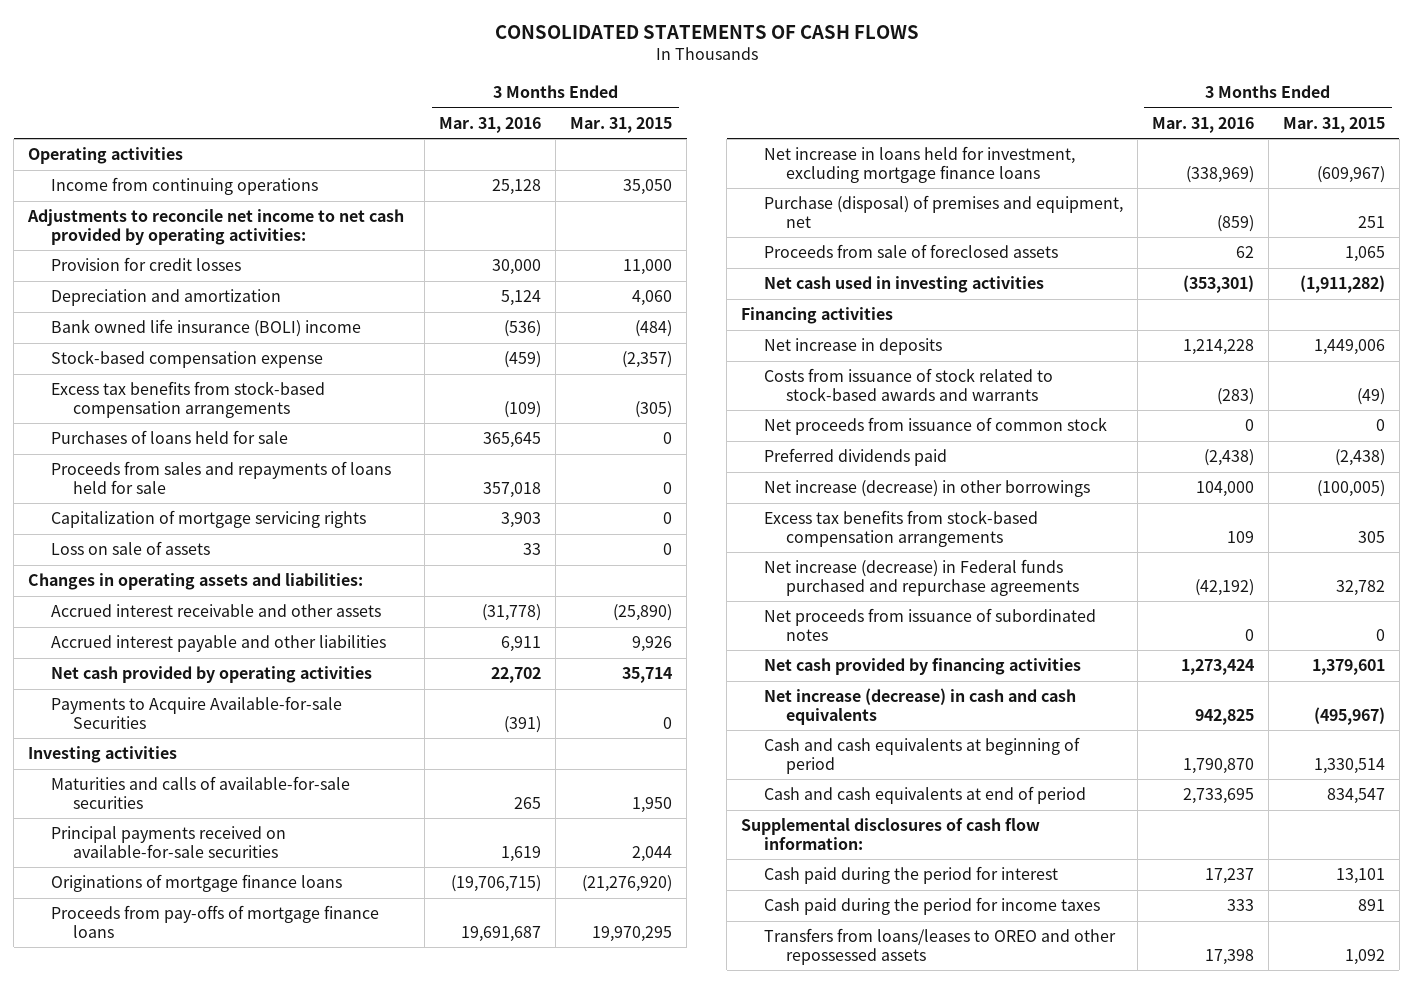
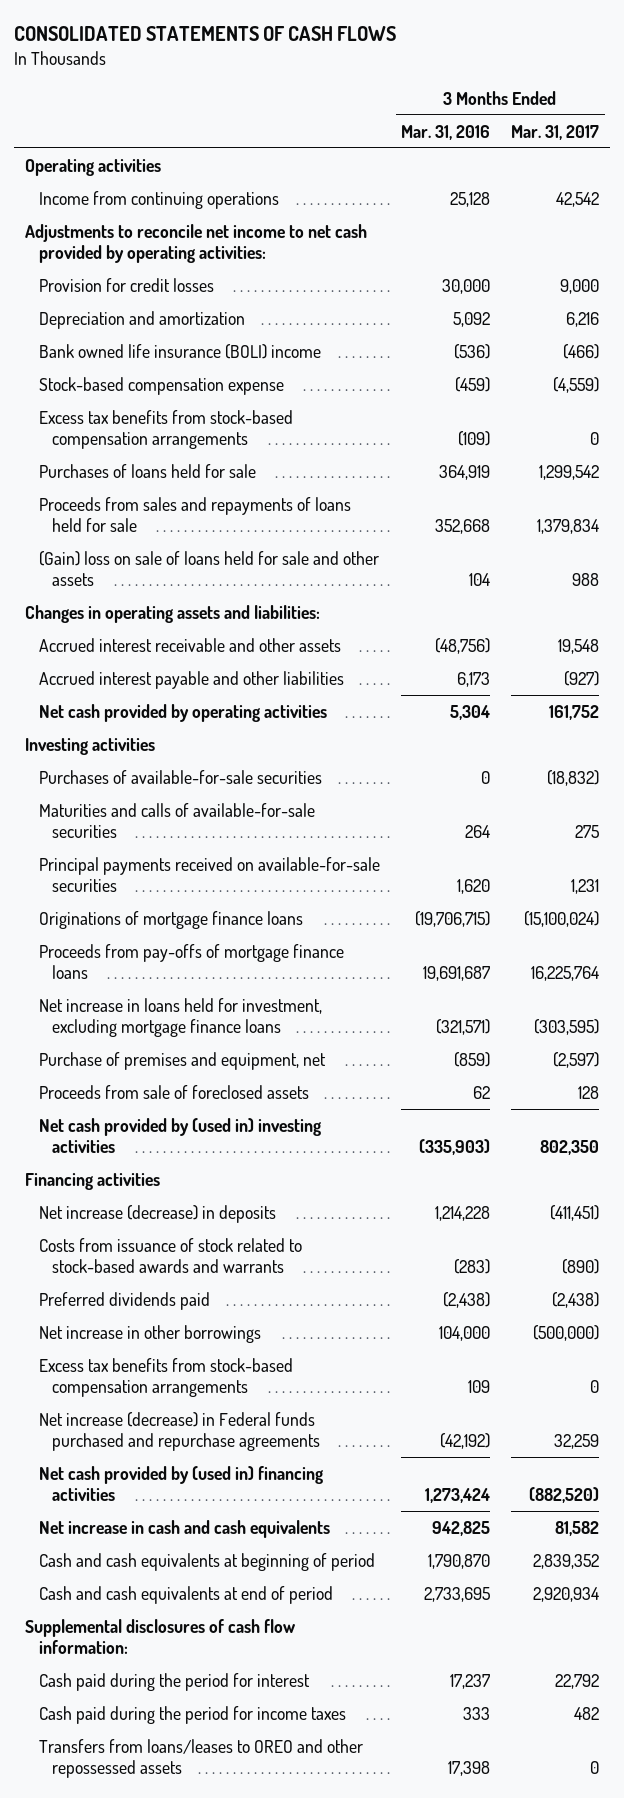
- | 3 Months Ended Mar. 31, 2016 | 3 Months Ended Mar. 31, 2015
+ | 3 Months Ended Mar. 31, 2016 | 3 Months Ended Mar. 31, 2017
- Depreciation and amortization | 5,124 | 4,060
+ Depreciation and amortization | 5,092 | 6,216
- Purchases of loans held for sale | 365,645 | 0
- Proceeds from sales and repayments of loans held for sale | 357,018 | 0
- Capitalization of mortgage servicing rights | 3,903 | 0
- Loss on sale of assets | 33 | 0
+ Purchases of loans held for sale | 364,919 | 1,299,542
+ Proceeds from sales and repayments of loans held for sale | 352,668 | 1,379,834
+ (Gain) loss on sale of loans held for sale and other assets | 104 | 988
- Accrued interest receivable and other assets | (31,778) | (25,890)
- Accrued interest payable and other liabilities | 6,911 | 9,926
- Net cash provided by operating activities | 22,702 | 35,714
- Payments to Acquire Available-for-sale Securities | (391) | 0
+ Accrued interest receivable and other assets | (48,756) | 19,548
+ Accrued interest payable and other liabilities | 6,173 | (927)
+ Net cash provided by operating activities | 5,304 | 161,752
- Maturities and calls of available-for-sale securities | 265 | 1,950
- Principal payments received on available-for-sale securities | 1,619 | 2,044
+ Purchases of available-for-sale securities | 0 | (18,832)
+ Maturities and calls of available-for-sale securities | 264 | 275
+ Principal payments received on available-for-sale securities | 1,620 | 1,231
- Net increase in loans held for investment, excluding mortgage finance loans | (338,969) | (609,967)
- Purchase (disposal) of premises and equipment, net | (859) | 251
+ Net increase in loans held for investment, excluding mortgage finance loans | (321,571) | (303,595)
+ Purchase of premises and equipment, net | (859) | (2,597)
- Net cash used in investing activities | (353,301) | (1,911,282)
+ Net cash provided by (used in) investing activities | (335,903) | 802,350
- Net increase in deposits | 1,214,228 | 1,449,006
+ Net increase (decrease) in deposits | 1,214,228 | (411,451)
- Net proceeds from issuance of common stock | 0 | 0
- Net increase (decrease) in other borrowings | 104,000 | (100,005)
+ Net increase in other borrowings | 104,000 | (500,000)
- Net proceeds from issuance of subordinated notes | 0 | 0
- Net cash provided by financing activities | 1,273,424 | 1,379,601
- Net increase (decrease) in cash and cash equivalents | 942,825 | (495,967)
+ Net cash provided by (used in) financing activities | 1,273,424 | (882,520)
+ Net increase in cash and cash equivalents | 942,825 | 81,582

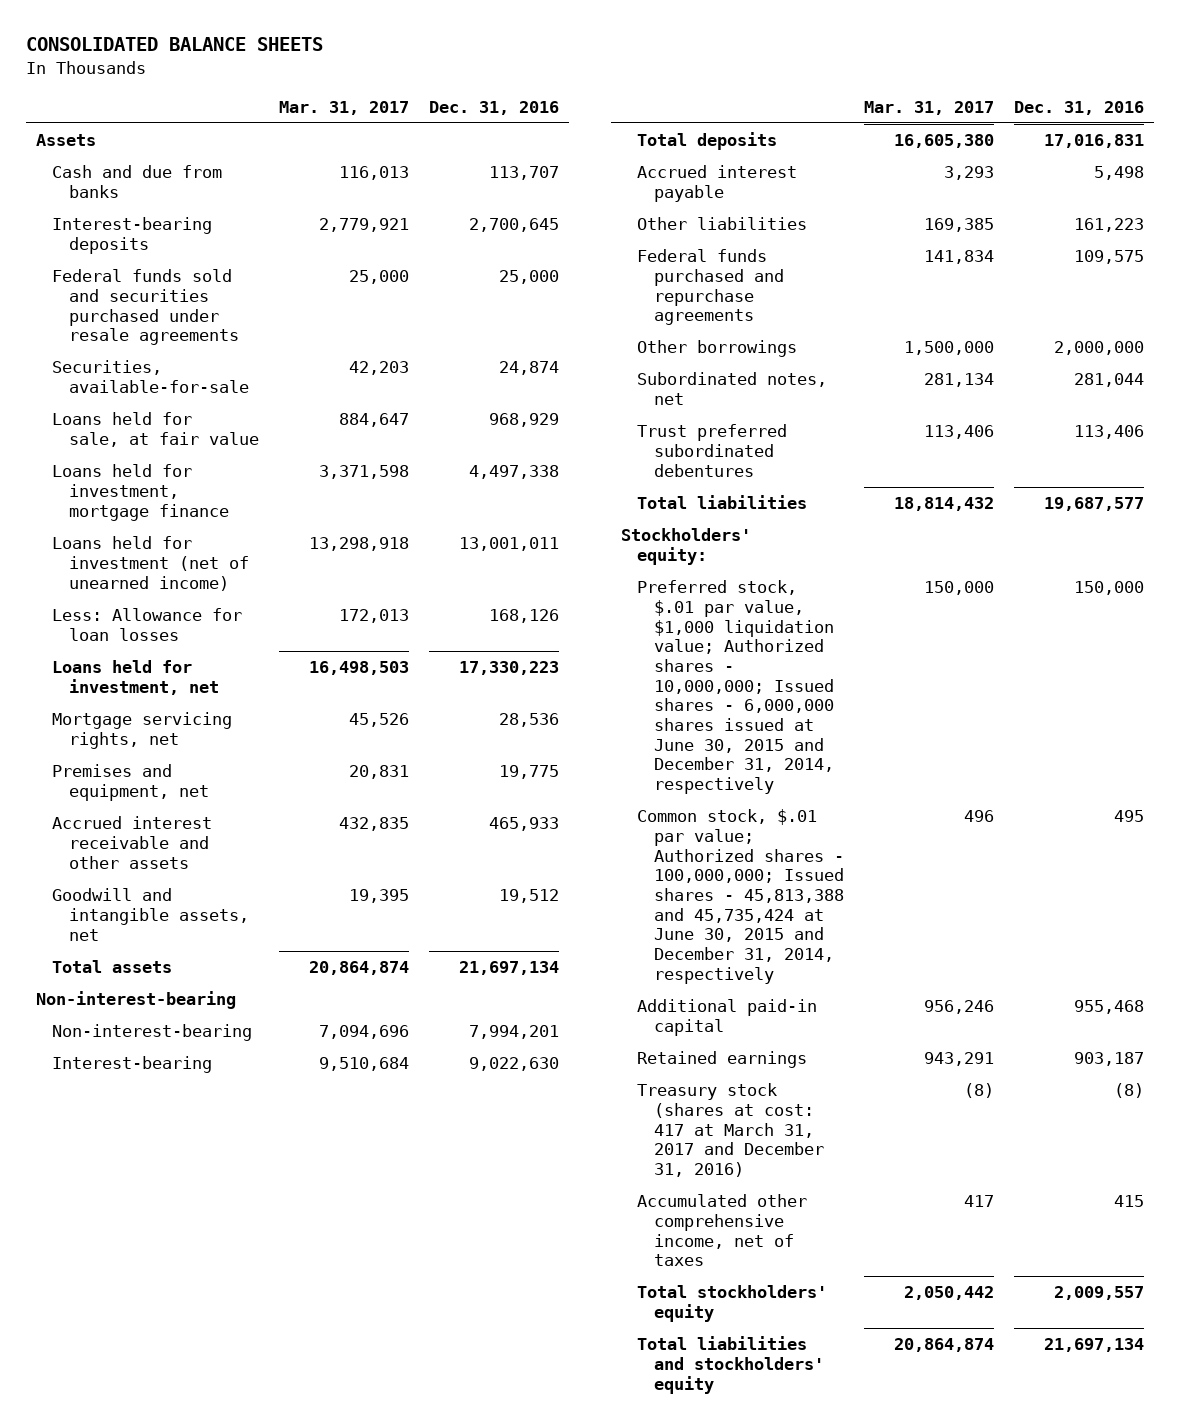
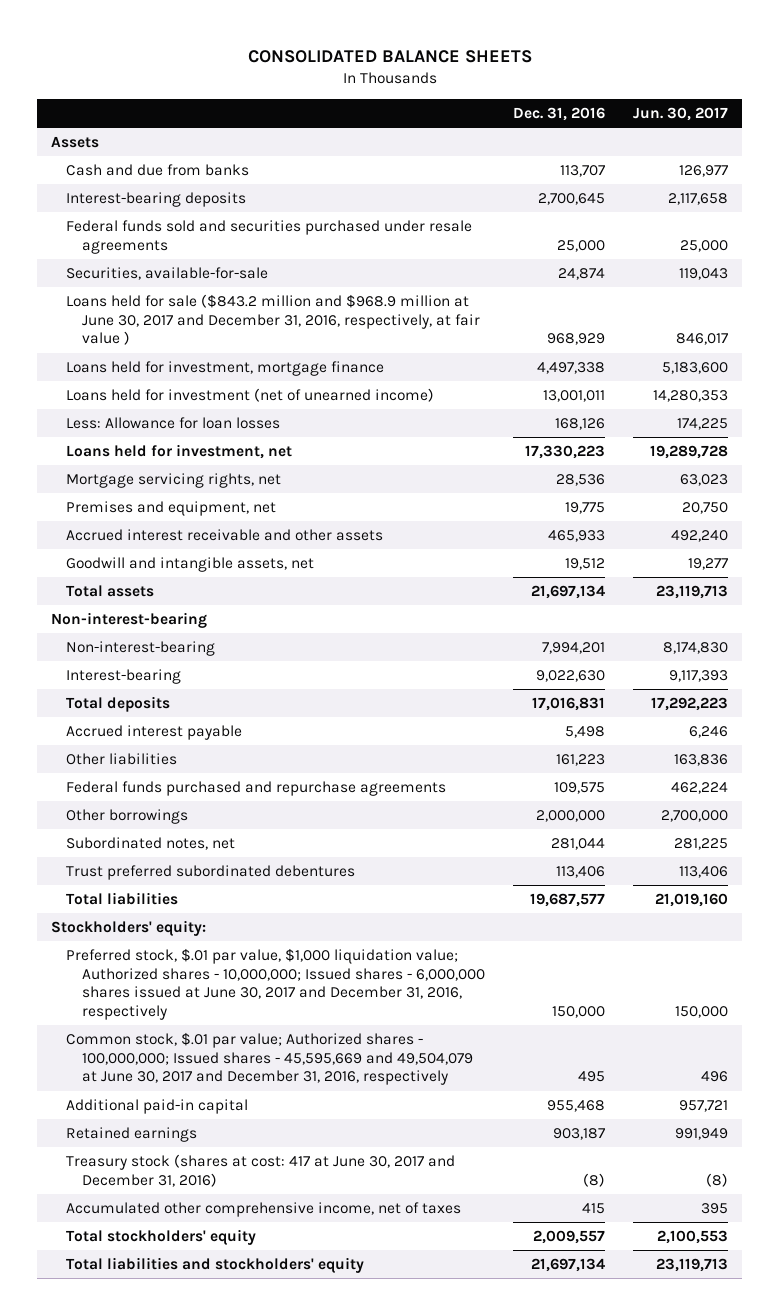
- | Mar. 31, 2017 | Dec. 31, 2016
+ | Dec. 31, 2016 | Jun. 30, 2017
- Loans held for sale, at fair value | 884,647 | 968,929
+ Loans held for sale ($843.2 million and $968.9 million at June 30, 2017 and December 31, 2016, respectively, at fair value ) | 968,929 | 846,017
- Preferred stock, $.01 par value, $1,000 liquidation value; Authorized shares - 10,000,000; Issued shares - 6,000,000 shares issued at June 30, 2015 and December 31, 2014, respectively | 150,000 | 150,000
- Common stock, $.01 par value; Authorized shares - 100,000,000; Issued shares - 45,813,388 and 45,735,424 at June 30, 2015 and December 31, 2014, respectively | 496 | 495
+ Preferred stock, $.01 par value, $1,000 liquidation value; Authorized shares - 10,000,000; Issued shares - 6,000,000 shares issued at June 30, 2017 and December 31, 2016, respectively | 150,000 | 150,000
+ Common stock, $.01 par value; Authorized shares - 100,000,000; Issued shares - 45,595,669 and 49,504,079 at June 30, 2017 and December 31, 2016, respectively | 495 | 496
- Treasury stock (shares at cost: 417 at March 31, 2017 and December 31, 2016) | (8) | (8)
+ Treasury stock (shares at cost: 417 at June 30, 2017 and December 31, 2016) | (8) | (8)

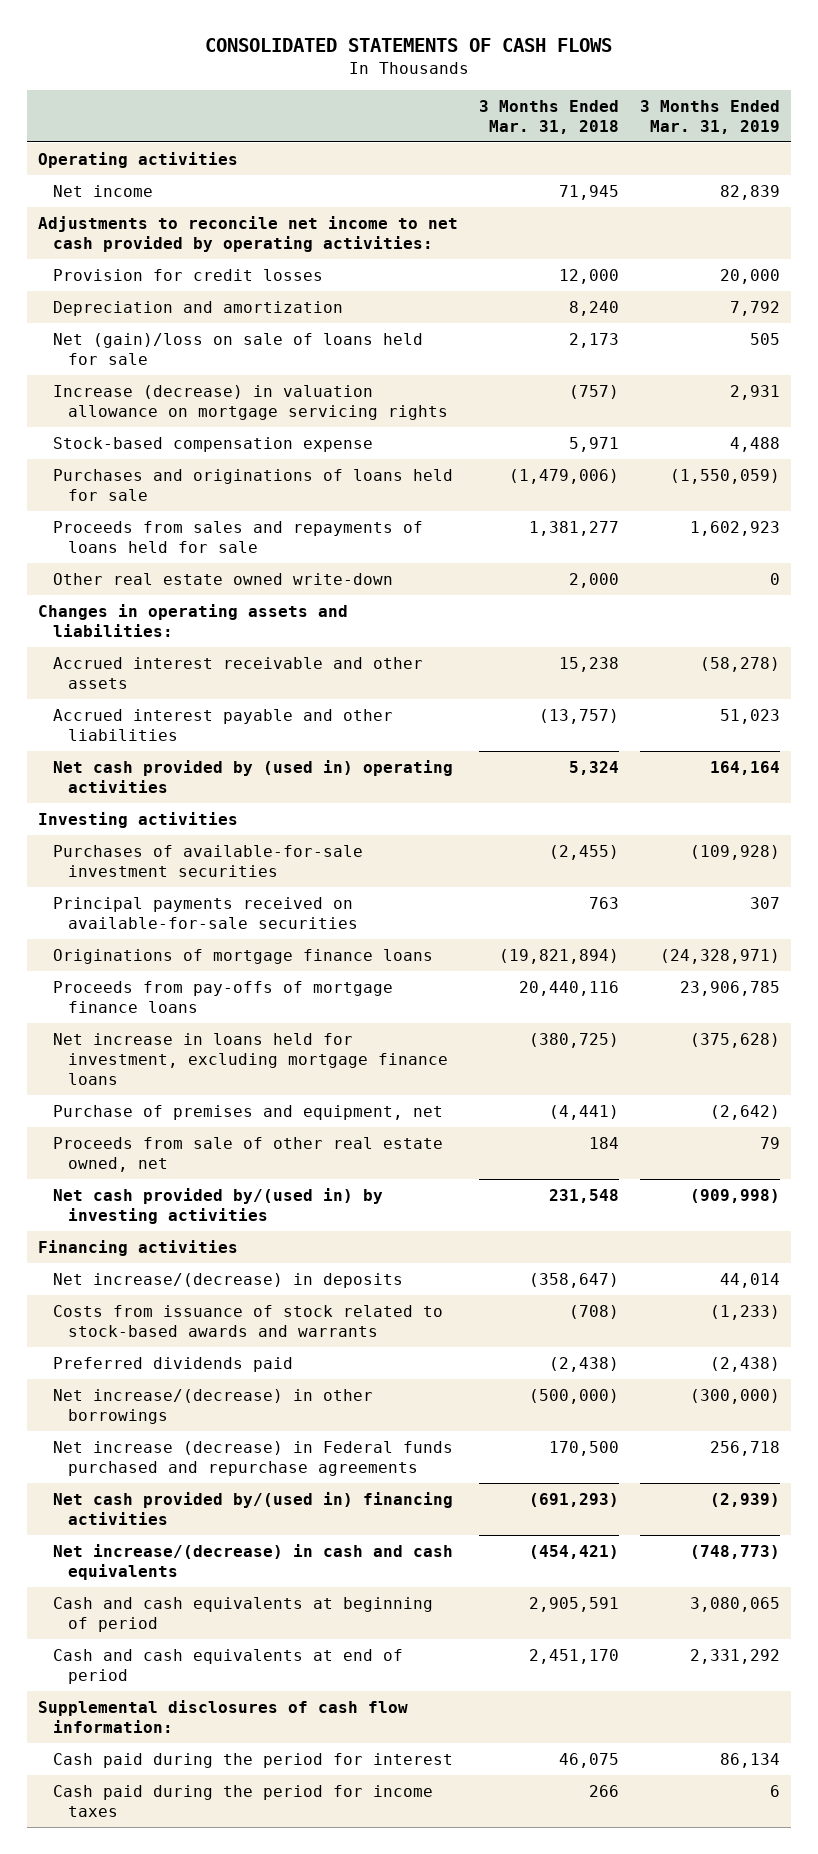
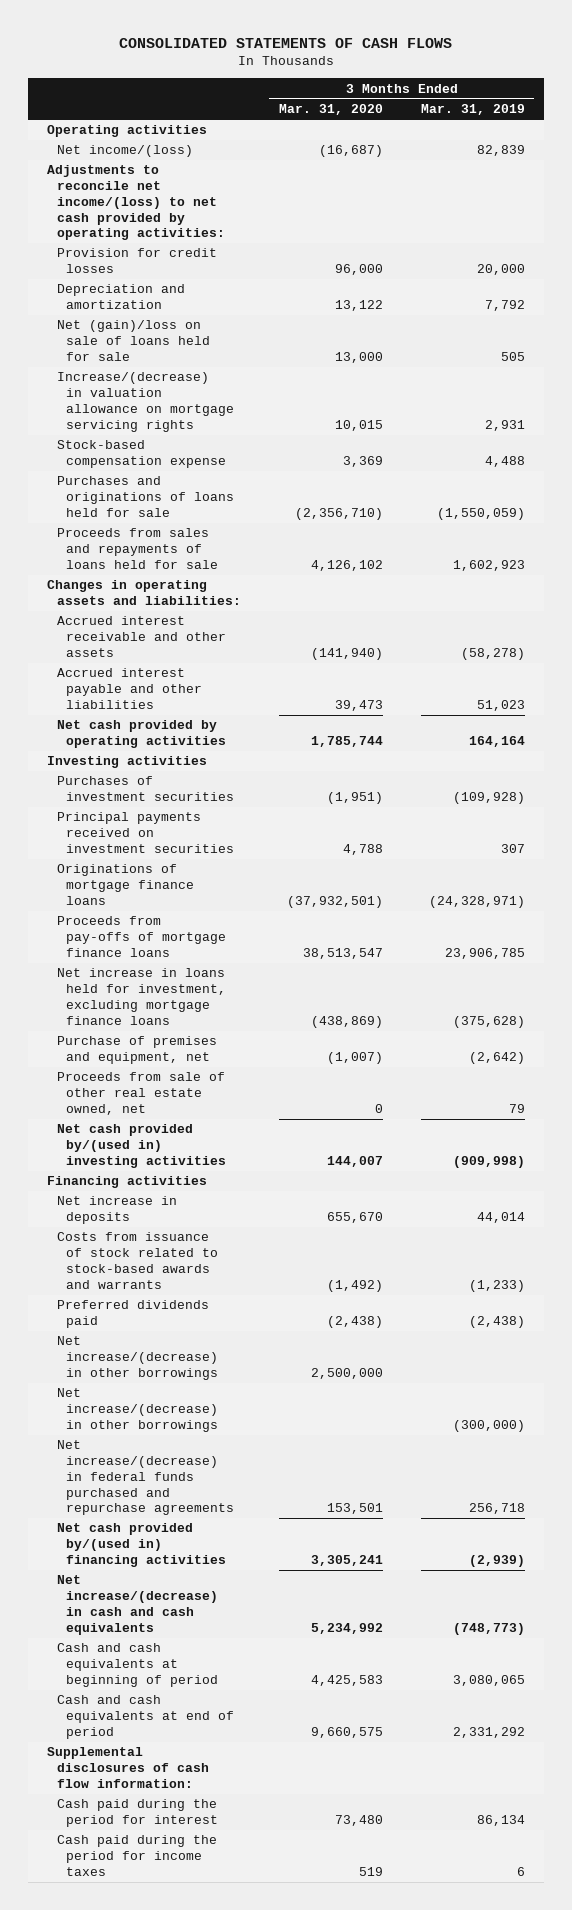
- | 3 Months Ended Mar. 31, 2018 | 3 Months Ended Mar. 31, 2019
+ | 3 Months Ended Mar. 31, 2020 | 3 Months Ended Mar. 31, 2019
- Net income | 71,945 | 82,839
- Adjustments to reconcile net income to net cash provided by operating activities:
+ Net income/(loss) | (16,687) | 82,839
+ Adjustments to reconcile net income/(loss) to net cash provided by operating activities:
- Increase (decrease) in valuation allowance on mortgage servicing rights | (757) | 2,931
+ Increase/(decrease) in valuation allowance on mortgage servicing rights | 10,015 | 2,931
- Other real estate owned write-down | 2,000 | 0
- Net cash provided by (used in) operating activities | 5,324 | 164,164
+ Net cash provided by operating activities | 1,785,744 | 164,164
- Purchases of available-for-sale investment securities | (2,455) | (109,928)
- Principal payments received on available-for-sale securities | 763 | 307
+ Purchases of investment securities | (1,951) | (109,928)
+ Principal payments received on investment securities | 4,788 | 307
- Net cash provided by/(used in) by investing activities | 231,548 | (909,998)
+ Net cash provided by/(used in) investing activities | 144,007 | (909,998)
- Net increase/(decrease) in deposits | (358,647) | 44,014
+ Net increase in deposits | 655,670 | 44,014
+ Net increase/(decrease) in other borrowings | 2,500,000 |
- Net increase (decrease) in Federal funds purchased and repurchase agreements | 170,500 | 256,718
+ Net increase/(decrease) in federal funds purchased and repurchase agreements | 153,501 | 256,718

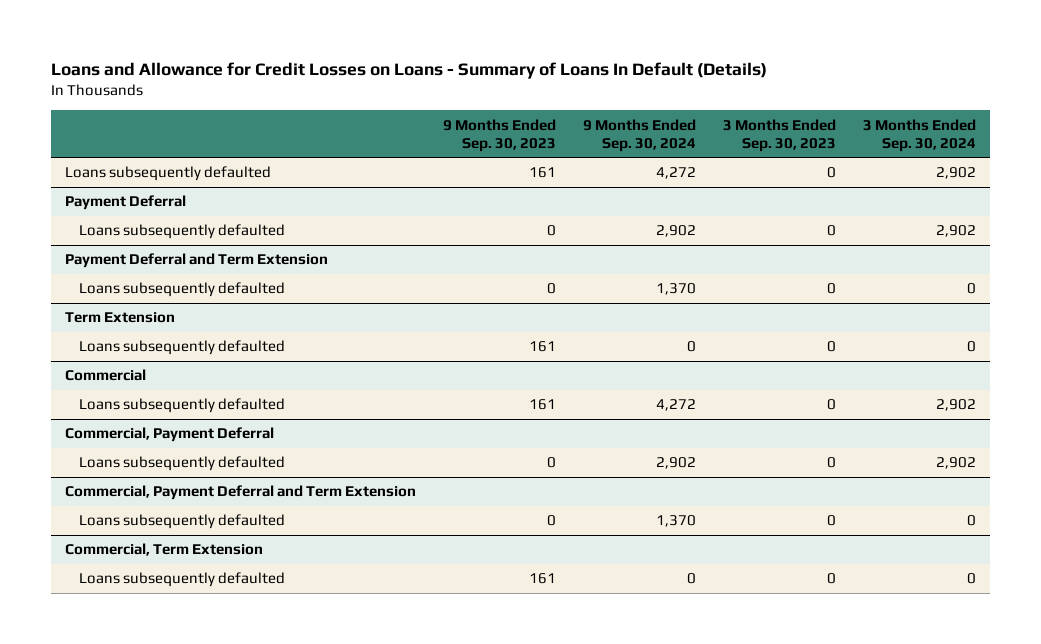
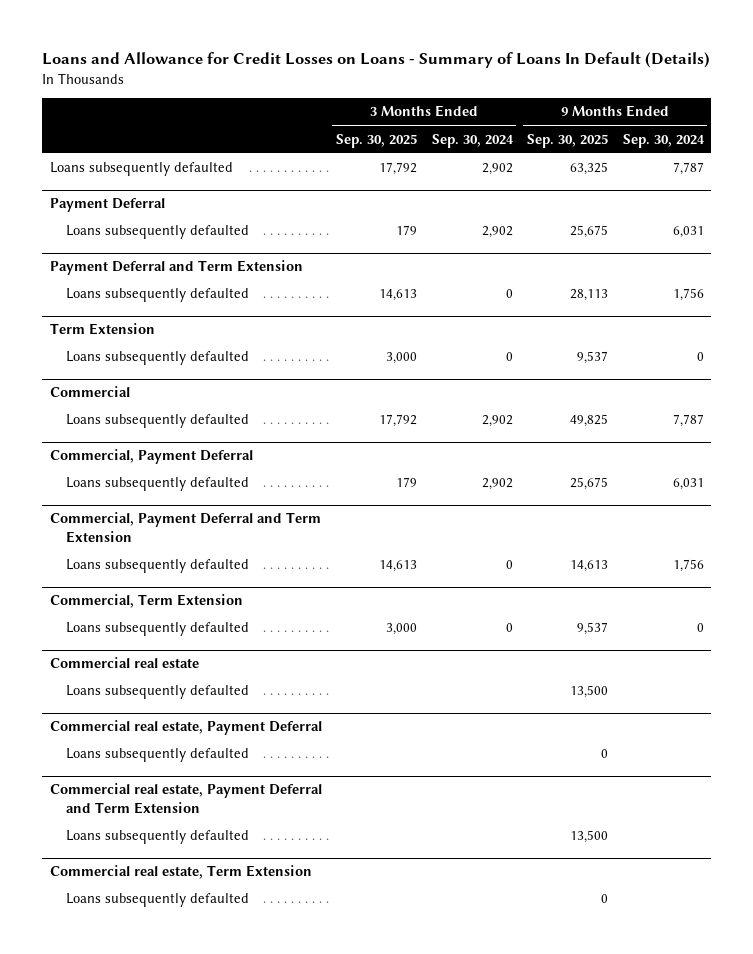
- | 9 Months Ended Sep. 30, 2023 | 9 Months Ended Sep. 30, 2024 | 3 Months Ended Sep. 30, 2023 | 3 Months Ended Sep. 30, 2024
+ | 3 Months Ended Sep. 30, 2025 | 3 Months Ended Sep. 30, 2024 | 9 Months Ended Sep. 30, 2025 | 9 Months Ended Sep. 30, 2024
- Loans subsequently defaulted | 161 | 4,272 | 0 | 2,902
+ Loans subsequently defaulted | 17,792 | 2,902 | 63,325 | 7,787
@ Payment Deferral
- Loans subsequently defaulted | 0 | 2,902 | 0 | 2,902
+ Loans subsequently defaulted | 179 | 2,902 | 25,675 | 6,031
@ Payment Deferral and Term Extension
- Loans subsequently defaulted | 0 | 1,370 | 0 | 0
+ Loans subsequently defaulted | 14,613 | 0 | 28,113 | 1,756
@ Commercial
- Loans subsequently defaulted | 161 | 4,272 | 0 | 2,902
+ Loans subsequently defaulted | 17,792 | 2,902 | 49,825 | 7,787
@ Commercial, Payment Deferral
- Loans subsequently defaulted | 0 | 2,902 | 0 | 2,902
+ Loans subsequently defaulted | 179 | 2,902 | 25,675 | 6,031
@ Commercial, Payment Deferral and Term Extension
- Loans subsequently defaulted | 0 | 1,370 | 0 | 0
+ Loans subsequently defaulted | 14,613 | 0 | 14,613 | 1,756
+ Commercial real estate
+ Loans subsequently defaulted | | | 13,500 |
+ Commercial real estate, Payment Deferral
+ Loans subsequently defaulted | | | 0 |
+ Commercial real estate, Payment Deferral and Term Extension
+ Loans subsequently defaulted | | | 13,500 |
+ Commercial real estate, Term Extension
+ Loans subsequently defaulted | | | 0 |

